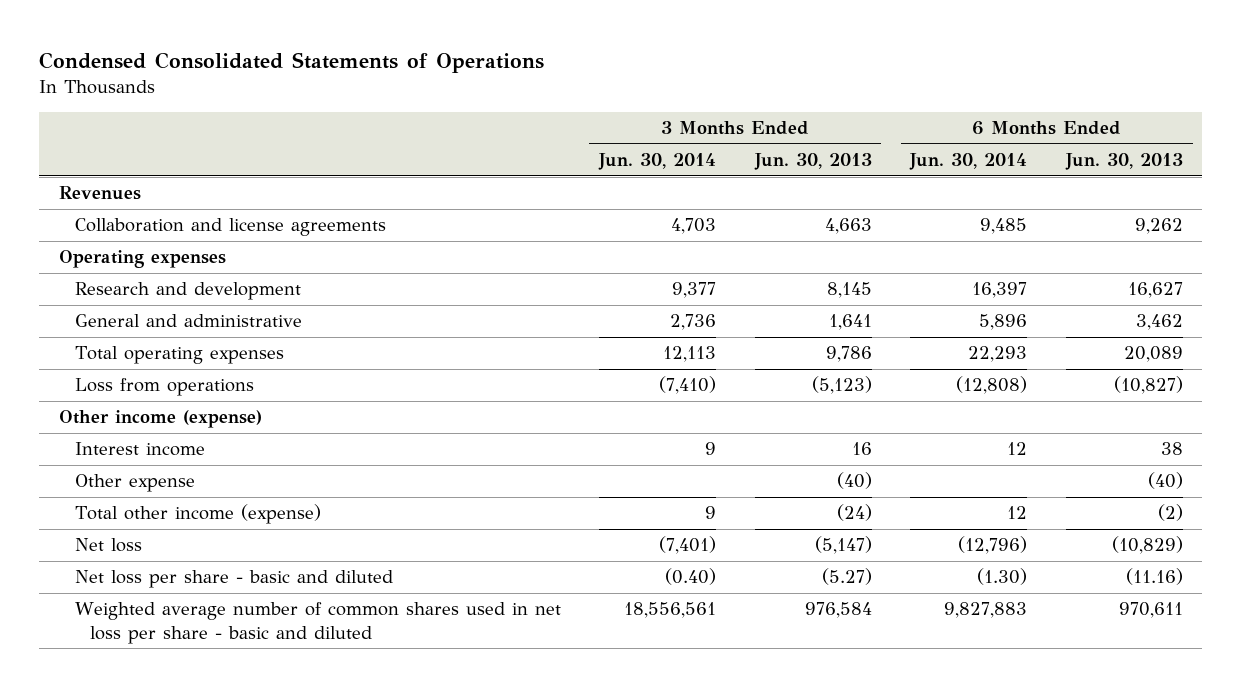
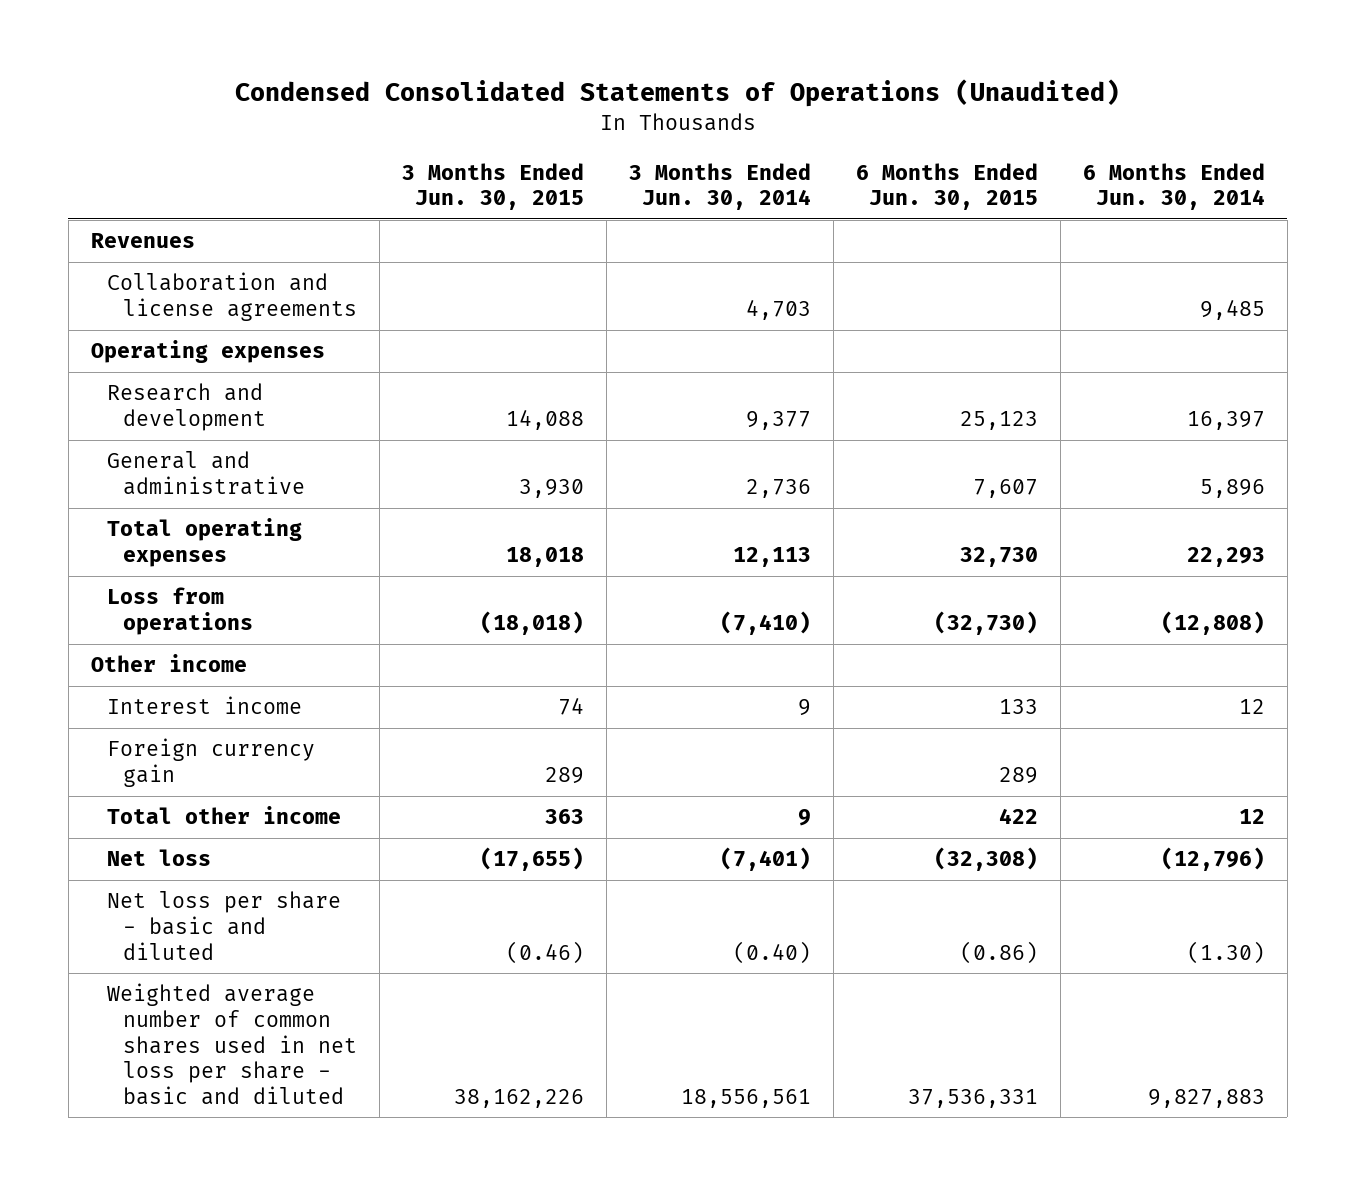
- Condensed Consolidated Statements of Operations
+ Condensed Consolidated Statements of Operations (Unaudited)
- | 3 Months Ended Jun. 30, 2014 | 3 Months Ended Jun. 30, 2013 | 6 Months Ended Jun. 30, 2014 | 6 Months Ended Jun. 30, 2013
+ | 3 Months Ended Jun. 30, 2015 | 3 Months Ended Jun. 30, 2014 | 6 Months Ended Jun. 30, 2015 | 6 Months Ended Jun. 30, 2014
- Other income (expense)
+ Other income
- Other expense | | (40) | | (40)
- Total other income (expense) | 9 | (24) | 12 | (2)
+ Foreign currency gain | 289 | | 289 |
+ Total other income | 363 | 9 | 422 | 12

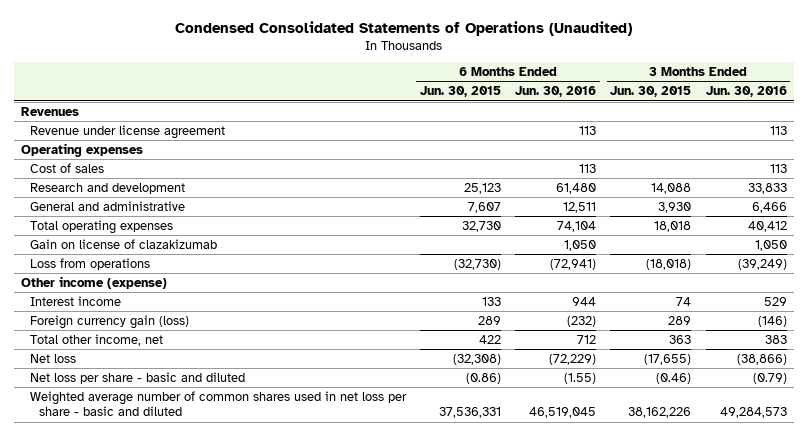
- | 3 Months Ended Jun. 30, 2015 | 3 Months Ended Jun. 30, 2014 | 6 Months Ended Jun. 30, 2015 | 6 Months Ended Jun. 30, 2014
+ | 6 Months Ended Jun. 30, 2015 | 6 Months Ended Jun. 30, 2016 | 3 Months Ended Jun. 30, 2015 | 3 Months Ended Jun. 30, 2016
- Collaboration and license agreements | | 4,703 | | 9,485
+ Revenue under license agreement | | 113 | | 113
+ Cost of sales | | 113 | | 113
+ Gain on license of clazakizumab | | 1,050 | | 1,050
- Other income
+ Other income (expense)
- Foreign currency gain | 289 | | 289 |
- Total other income | 363 | 9 | 422 | 12
+ Foreign currency gain (loss) | 289 | (232) | 289 | (146)
+ Total other income, net | 422 | 712 | 363 | 383

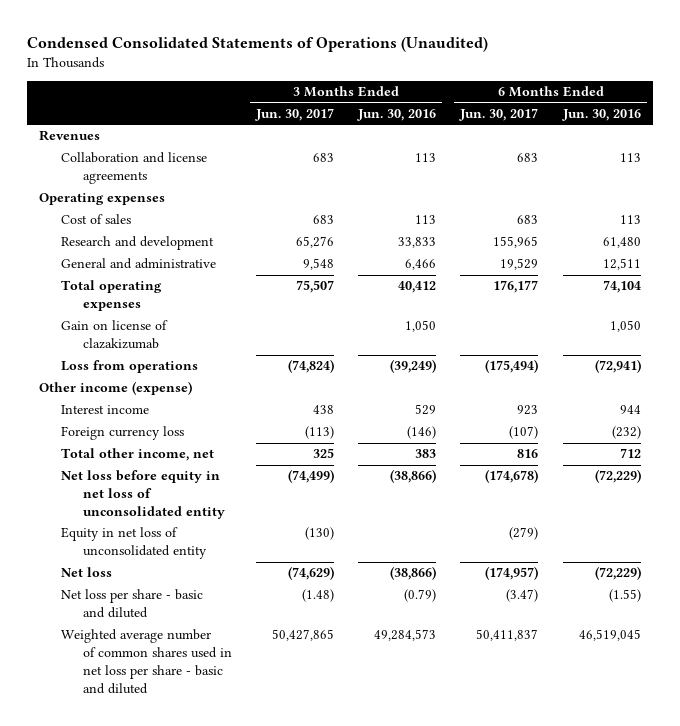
- | 6 Months Ended Jun. 30, 2015 | 6 Months Ended Jun. 30, 2016 | 3 Months Ended Jun. 30, 2015 | 3 Months Ended Jun. 30, 2016
+ | 3 Months Ended Jun. 30, 2017 | 3 Months Ended Jun. 30, 2016 | 6 Months Ended Jun. 30, 2017 | 6 Months Ended Jun. 30, 2016
- Revenue under license agreement | | 113 | | 113
+ Collaboration and license agreements | 683 | 113 | 683 | 113
- Foreign currency gain (loss) | 289 | (232) | 289 | (146)
+ Foreign currency loss | (113) | (146) | (107) | (232)
+ Net loss before equity in net loss of unconsolidated entity | (74,499) | (38,866) | (174,678) | (72,229)
+ Equity in net loss of unconsolidated entity | (130) | | (279) |

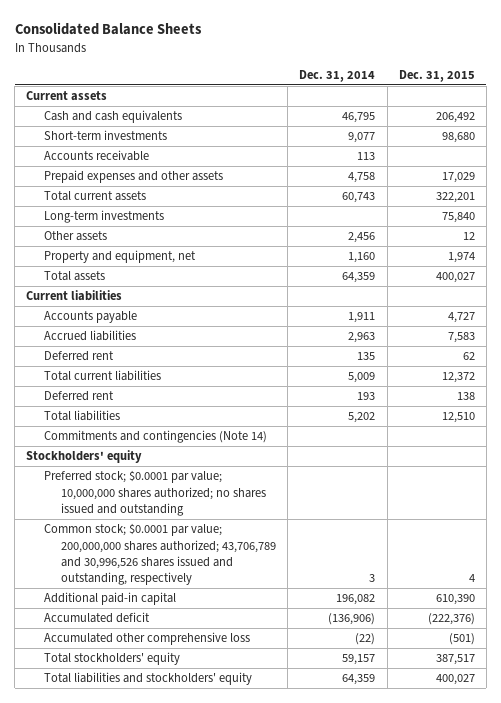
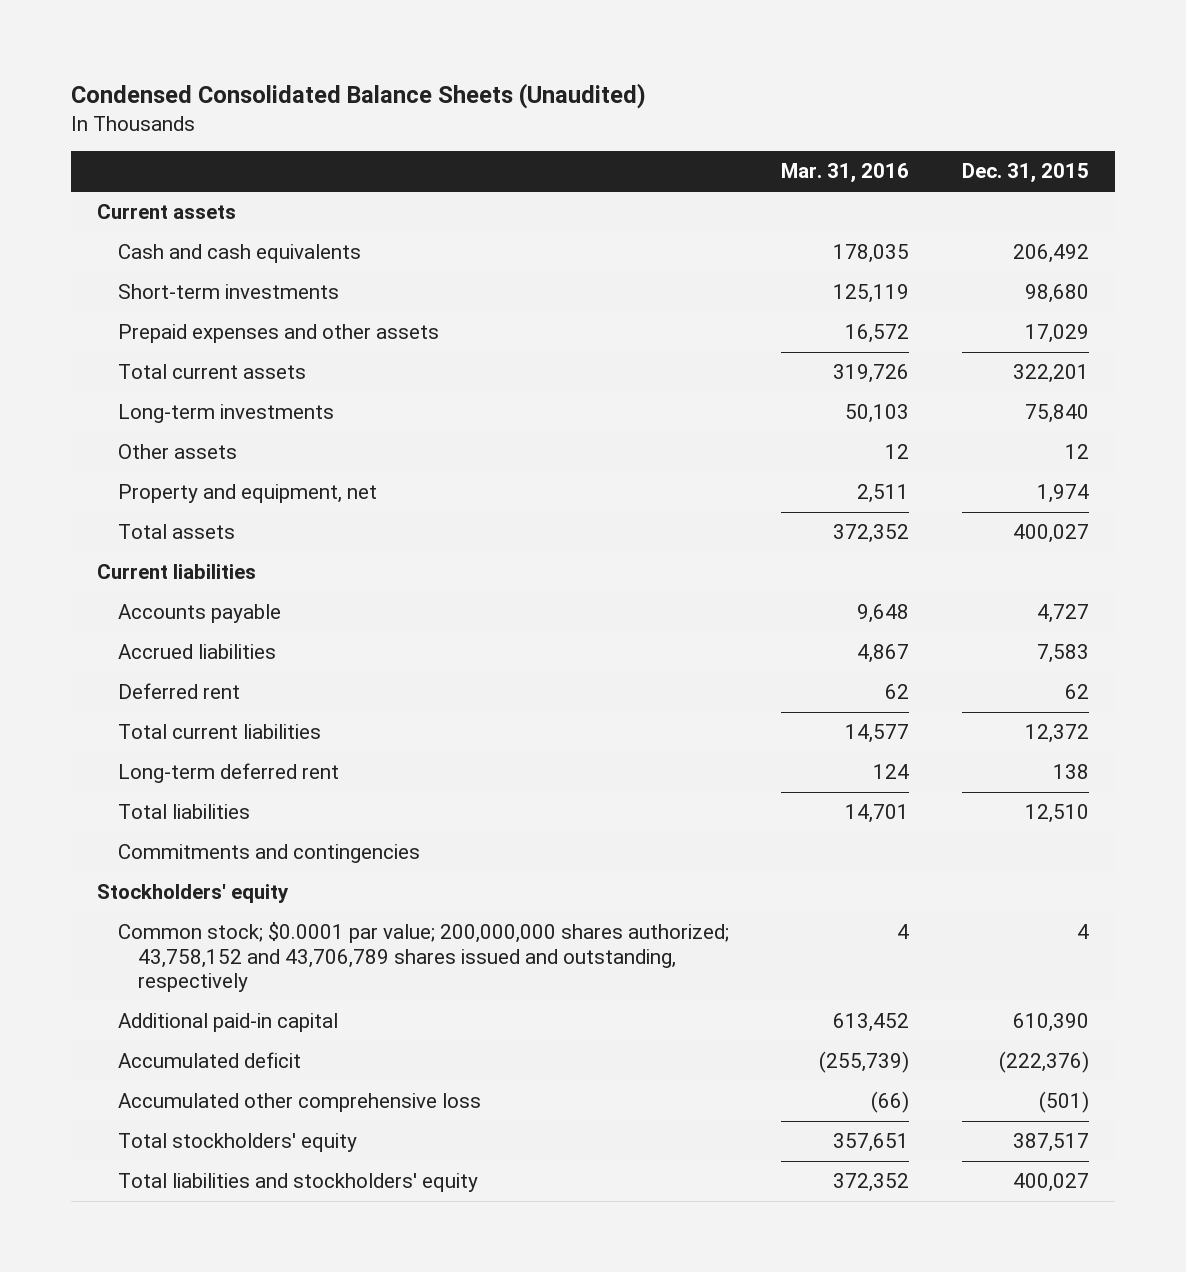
- Consolidated Balance Sheets
+ Condensed Consolidated Balance Sheets (Unaudited)
- | Dec. 31, 2014 | Dec. 31, 2015
+ | Mar. 31, 2016 | Dec. 31, 2015
- Accounts receivable | 113 |
- Deferred rent | 193 | 138
+ Long-term deferred rent | 124 | 138
- Commitments and contingencies (Note 14)
+ Commitments and contingencies
- Preferred stock; $0.0001 par value; 10,000,000 shares authorized; no shares issued and outstanding
- Common stock; $0.0001 par value; 200,000,000 shares authorized; 43,706,789 and 30,996,526 shares issued and outstanding, respectively | 3 | 4
+ Common stock; $0.0001 par value; 200,000,000 shares authorized; 43,758,152 and 43,706,789 shares issued and outstanding, respectively | 4 | 4

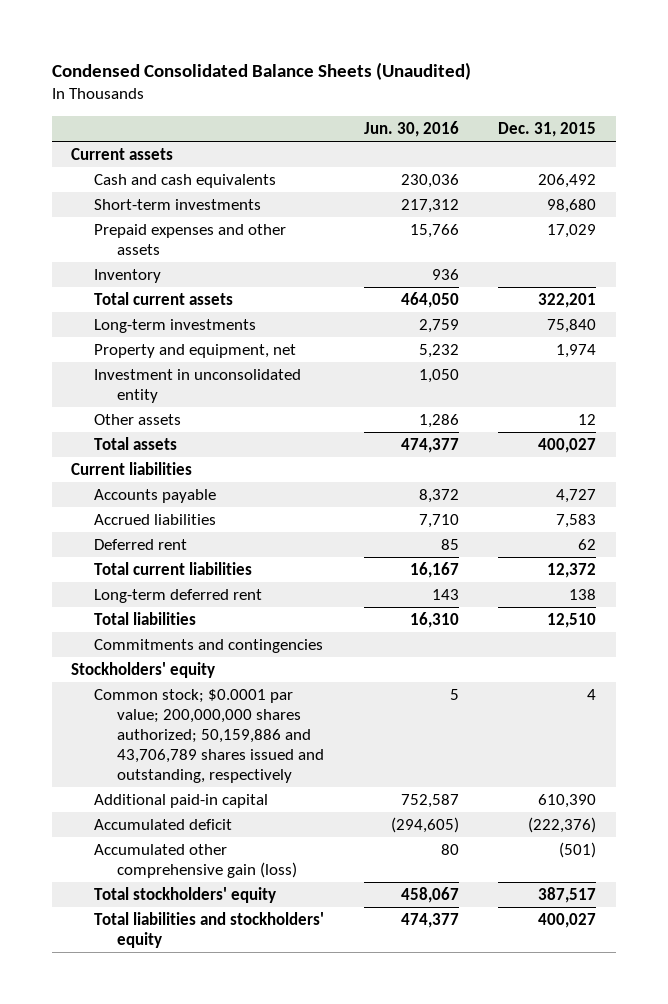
- | Mar. 31, 2016 | Dec. 31, 2015
+ | Jun. 30, 2016 | Dec. 31, 2015
+ Inventory | 936 |
+ Investment in unconsolidated entity | 1,050 |
moved down: Other assets | 1,286 | 12
- Common stock; $0.0001 par value; 200,000,000 shares authorized; 43,758,152 and 43,706,789 shares issued and outstanding, respectively | 4 | 4
+ Common stock; $0.0001 par value; 200,000,000 shares authorized; 50,159,886 and 43,706,789 shares issued and outstanding, respectively | 5 | 4
- Accumulated other comprehensive loss | (66) | (501)
+ Accumulated other comprehensive gain (loss) | 80 | (501)

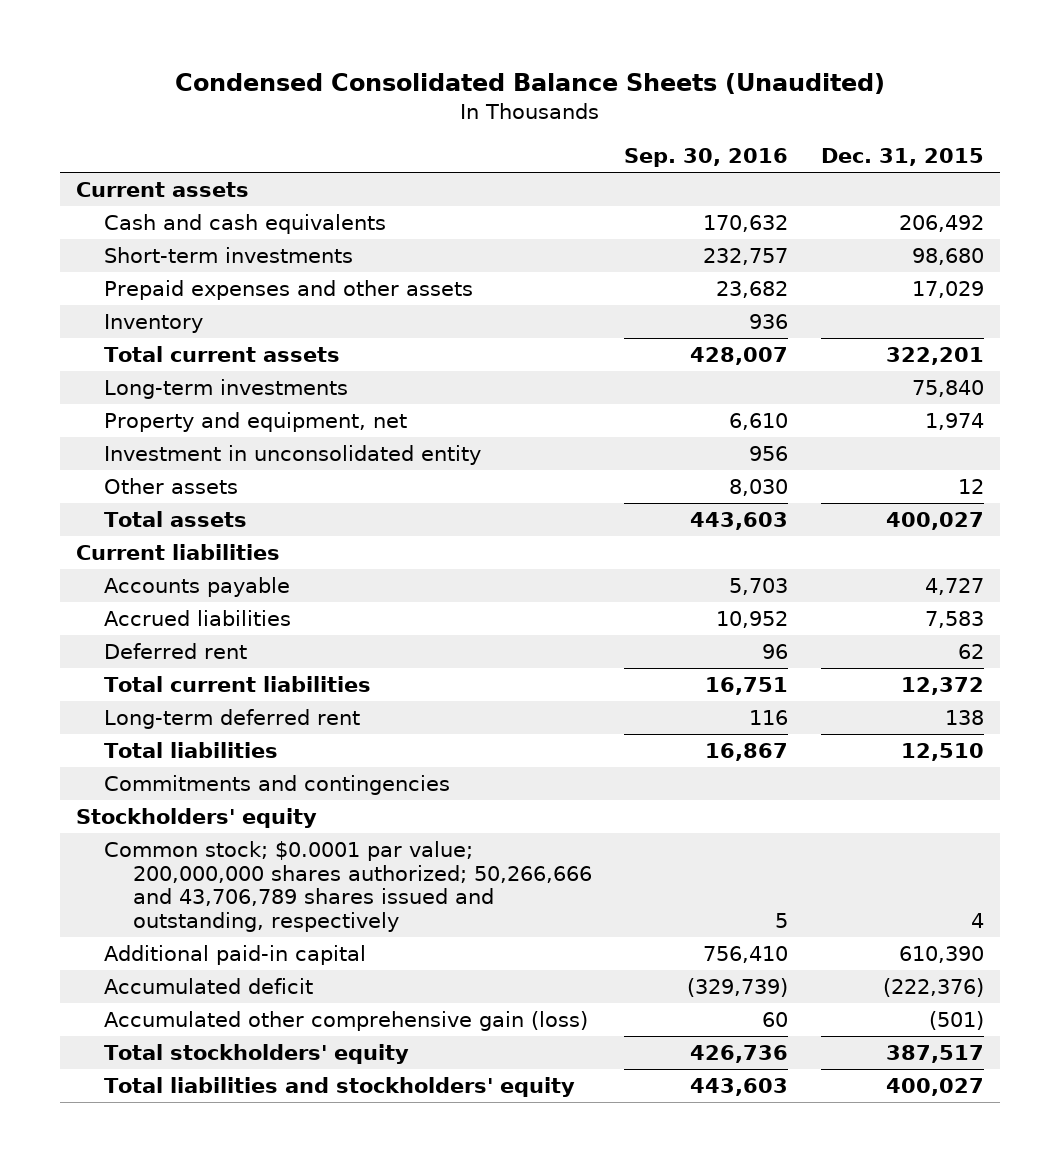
- | Jun. 30, 2016 | Dec. 31, 2015
+ | Sep. 30, 2016 | Dec. 31, 2015
- Common stock; $0.0001 par value; 200,000,000 shares authorized; 50,159,886 and 43,706,789 shares issued and outstanding, respectively | 5 | 4
+ Common stock; $0.0001 par value; 200,000,000 shares authorized; 50,266,666 and 43,706,789 shares issued and outstanding, respectively | 5 | 4

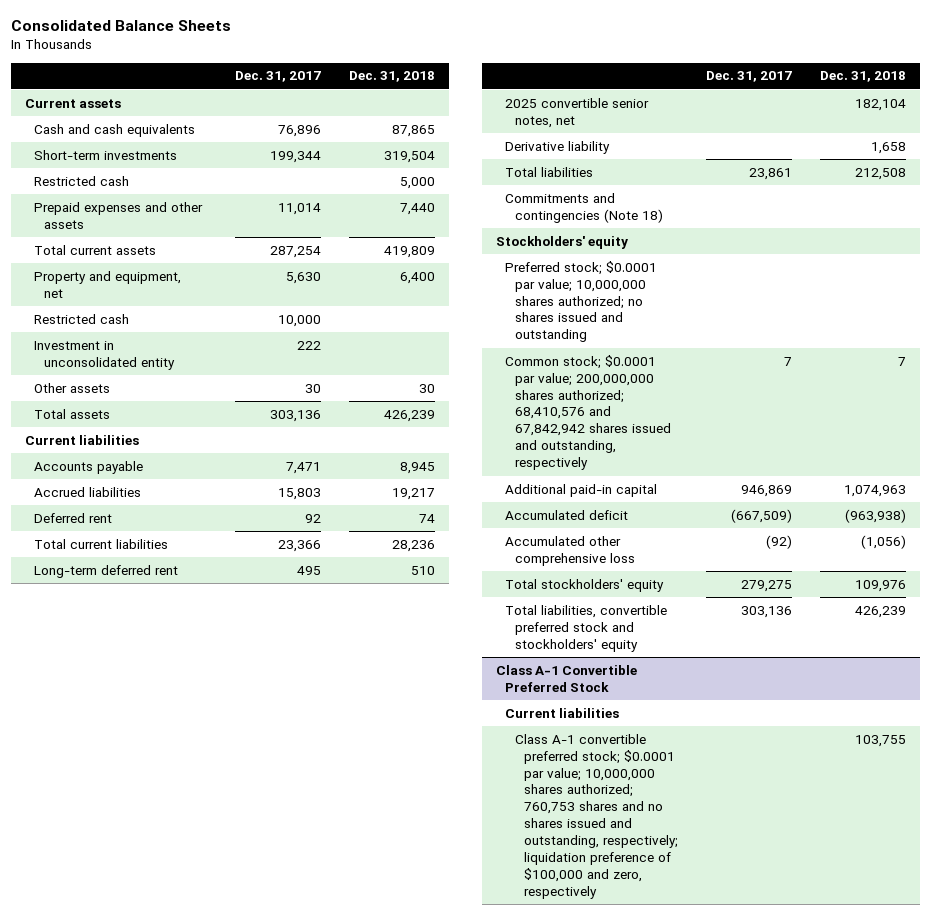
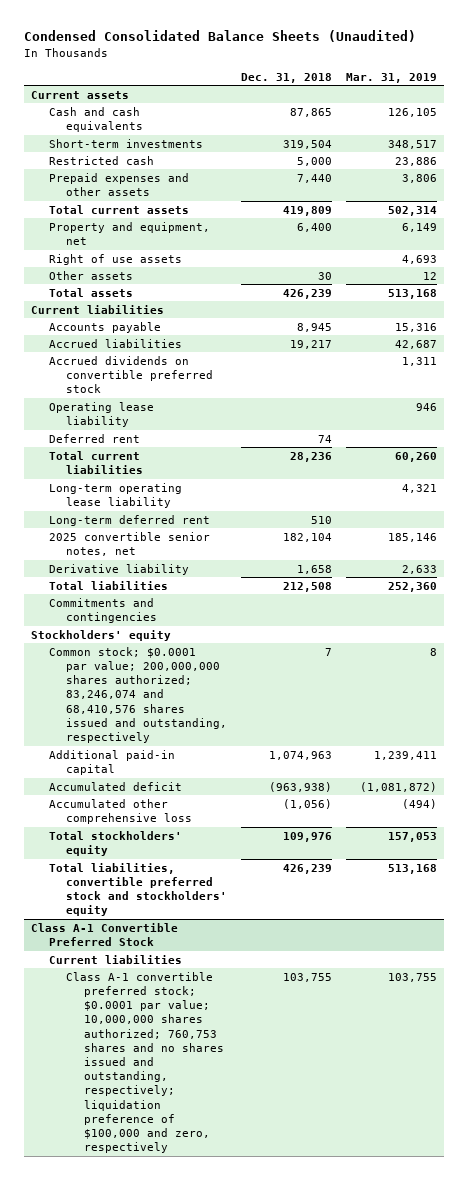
- Consolidated Balance Sheets
+ Condensed Consolidated Balance Sheets (Unaudited)
- | Dec. 31, 2017 | Dec. 31, 2018
+ | Dec. 31, 2018 | Mar. 31, 2019
- Restricted cash | 10,000 |
- Investment in unconsolidated entity | 222 |
+ Right of use assets | | 4,693
+ Accrued dividends on convertible preferred stock | | 1,311
+ Operating lease liability | | 946
+ Long-term operating lease liability | | 4,321
- Commitments and contingencies (Note 18)
+ Commitments and contingencies
- Preferred stock; $0.0001 par value; 10,000,000 shares authorized; no shares issued and outstanding
- Common stock; $0.0001 par value; 200,000,000 shares authorized; 68,410,576 and 67,842,942 shares issued and outstanding, respectively | 7 | 7
+ Common stock; $0.0001 par value; 200,000,000 shares authorized; 83,246,074 and 68,410,576 shares issued and outstanding, respectively | 7 | 8

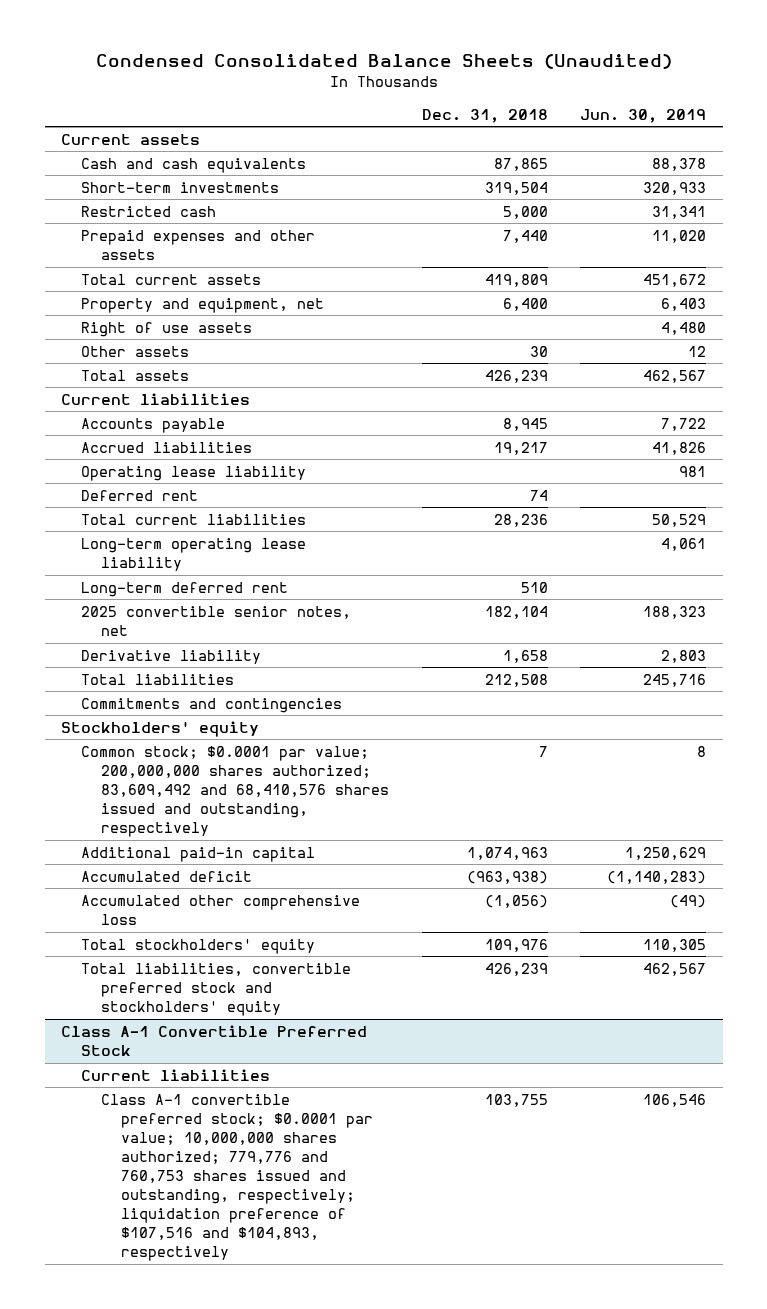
- | Dec. 31, 2018 | Mar. 31, 2019
+ | Dec. 31, 2018 | Jun. 30, 2019
- Accrued dividends on convertible preferred stock | | 1,311
- Common stock; $0.0001 par value; 200,000,000 shares authorized; 83,246,074 and 68,410,576 shares issued and outstanding, respectively | 7 | 8
+ Common stock; $0.0001 par value; 200,000,000 shares authorized; 83,609,492 and 68,410,576 shares issued and outstanding, respectively | 7 | 8
@ Class A-1 Convertible Preferred Stock
- Class A-1 convertible preferred stock; $0.0001 par value; 10,000,000 shares authorized; 760,753 shares and no shares issued and outstanding, respectively; liquidation preference of $100,000 and zero, respectively | 103,755 | 103,755
+ Class A-1 convertible preferred stock; $0.0001 par value; 10,000,000 shares authorized; 779,776 and 760,753 shares issued and outstanding, respectively; liquidation preference of $107,516 and $104,893, respectively | 103,755 | 106,546

